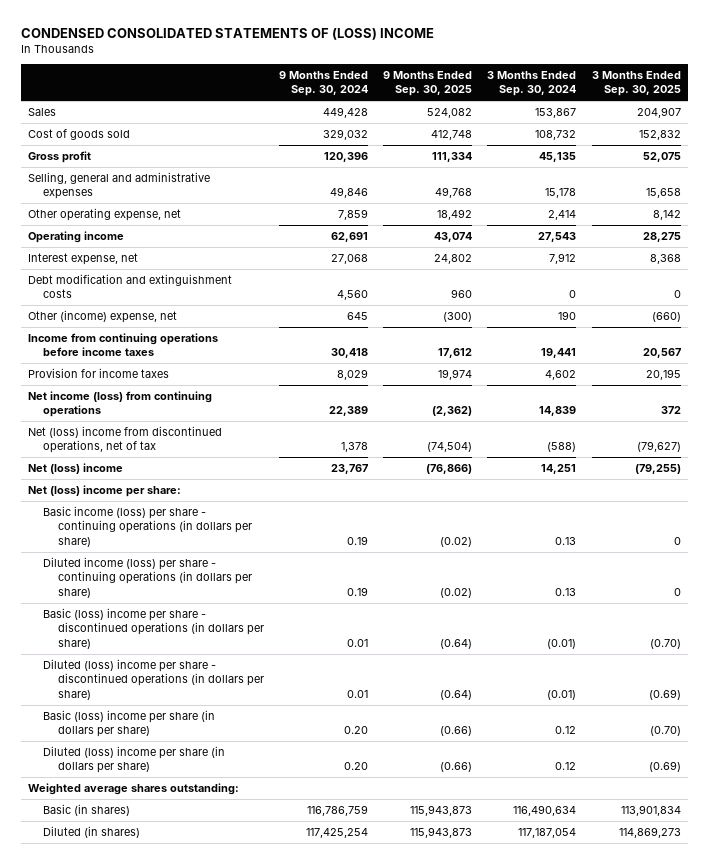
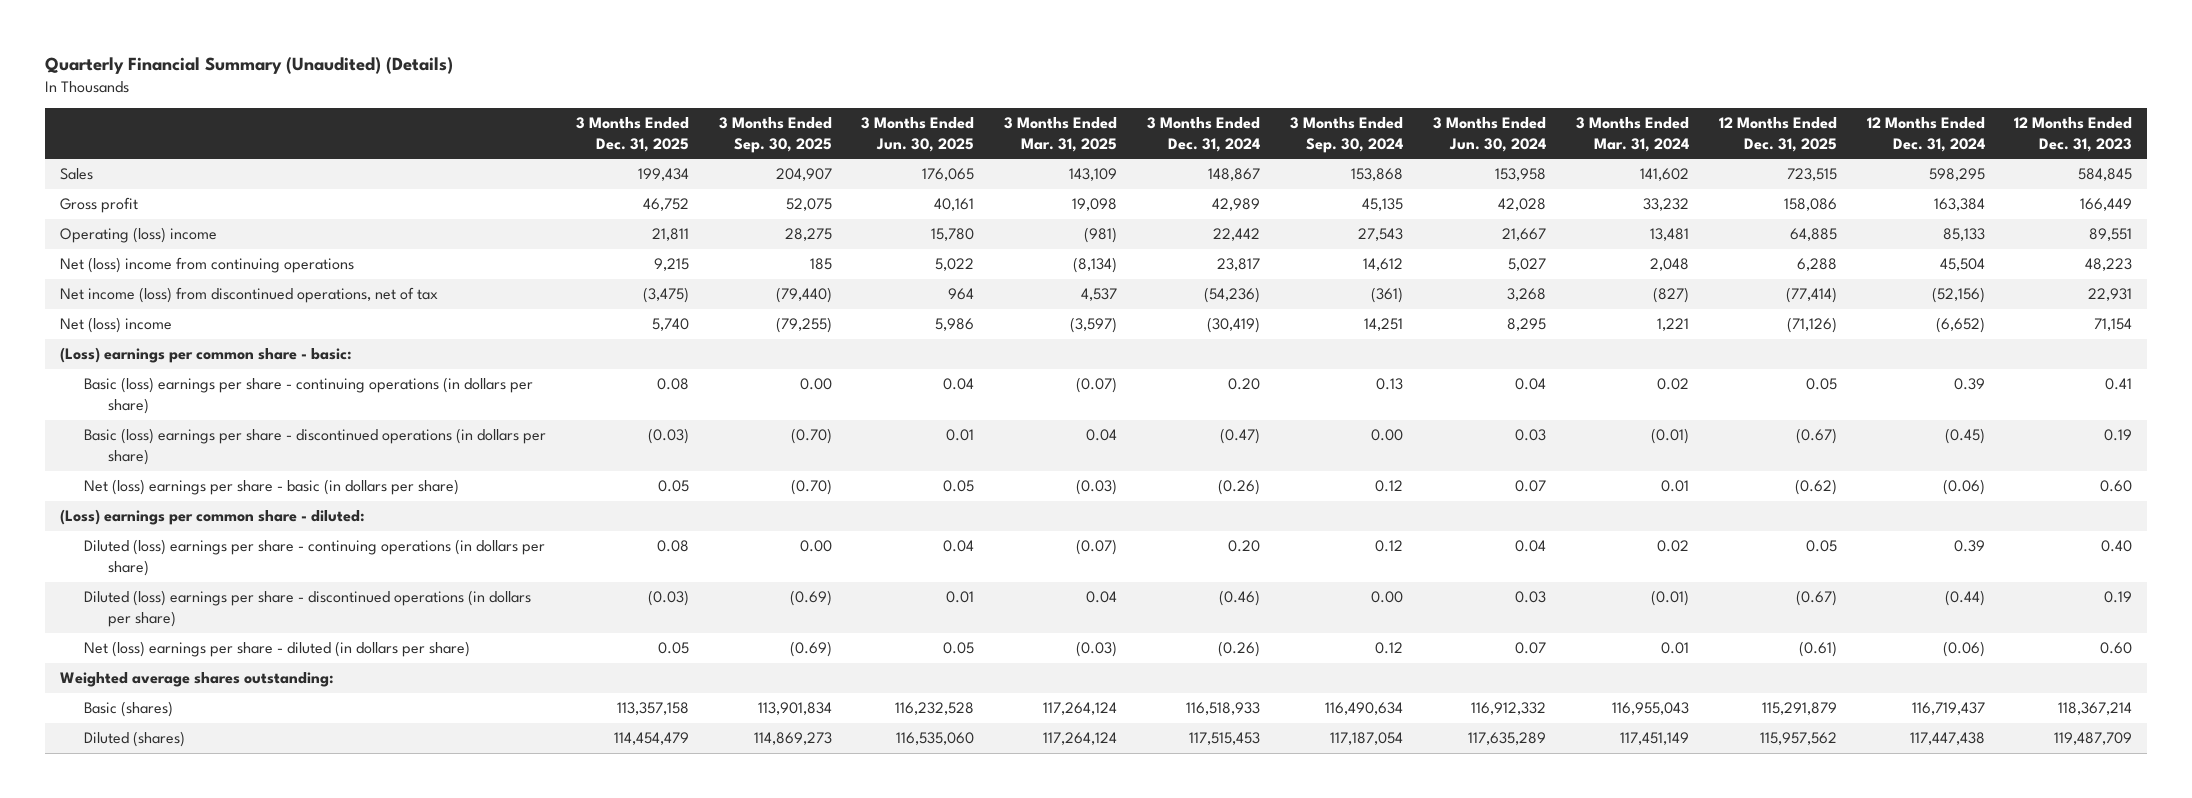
- CONDENSED CONSOLIDATED STATEMENTS OF (LOSS) INCOME
+ Quarterly Financial Summary (Unaudited) (Details)
- | 9 Months Ended Sep. 30, 2024 | 9 Months Ended Sep. 30, 2025 | 3 Months Ended Sep. 30, 2024 | 3 Months Ended Sep. 30, 2025
+ | 3 Months Ended Dec. 31, 2025 | 3 Months Ended Sep. 30, 2025 | 3 Months Ended Jun. 30, 2025 | 3 Months Ended Mar. 31, 2025 | 3 Months Ended Dec. 31, 2024 | 3 Months Ended Sep. 30, 2024 | 3 Months Ended Jun. 30, 2024 | 3 Months Ended Mar. 31, 2024 | 12 Months Ended Dec. 31, 2025 | 12 Months Ended Dec. 31, 2024 | 12 Months Ended Dec. 31, 2023
- Sales | 449,428 | 524,082 | 153,867 | 204,907
- Cost of goods sold | 329,032 | 412,748 | 108,732 | 152,832
+ Sales | 199,434 | 204,907 | 176,065 | 143,109 | 148,867 | 153,868 | 153,958 | 141,602 | 723,515 | 598,295 | 584,845
- Selling, general and administrative expenses | 49,846 | 49,768 | 15,178 | 15,658
- Other operating expense, net | 7,859 | 18,492 | 2,414 | 8,142
- Operating income | 62,691 | 43,074 | 27,543 | 28,275
- Interest expense, net | 27,068 | 24,802 | 7,912 | 8,368
- Debt modification and extinguishment costs | 4,560 | 960 | 0 | 0
- Other (income) expense, net | 645 | (300) | 190 | (660)
- Income from continuing operations before income taxes | 30,418 | 17,612 | 19,441 | 20,567
- Provision for income taxes | 8,029 | 19,974 | 4,602 | 20,195
- Net income (loss) from continuing operations | 22,389 | (2,362) | 14,839 | 372
- Net (loss) income from discontinued operations, net of tax | 1,378 | (74,504) | (588) | (79,627)
+ Operating (loss) income | 21,811 | 28,275 | 15,780 | (981) | 22,442 | 27,543 | 21,667 | 13,481 | 64,885 | 85,133 | 89,551
+ Net (loss) income from continuing operations | 9,215 | 185 | 5,022 | (8,134) | 23,817 | 14,612 | 5,027 | 2,048 | 6,288 | 45,504 | 48,223
+ Net income (loss) from discontinued operations, net of tax | (3,475) | (79,440) | 964 | 4,537 | (54,236) | (361) | 3,268 | (827) | (77,414) | (52,156) | 22,931
- Net (loss) income per share:
- Basic income (loss) per share - continuing operations (in dollars per share) | 0.19 | (0.02) | 0.13 | 0
- Diluted income (loss) per share - continuing operations (in dollars per share) | 0.19 | (0.02) | 0.13 | 0
- Basic (loss) income per share - discontinued operations (in dollars per share) | 0.01 | (0.64) | (0.01) | (0.70)
- Diluted (loss) income per share - discontinued operations (in dollars per share) | 0.01 | (0.64) | (0.01) | (0.69)
- Basic (loss) income per share (in dollars per share) | 0.20 | (0.66) | 0.12 | (0.70)
- Diluted (loss) income per share (in dollars per share) | 0.20 | (0.66) | 0.12 | (0.69)
+ (Loss) earnings per common share - basic:
+ Basic (loss) earnings per share - continuing operations (in dollars per share) | 0.08 | 0.00 | 0.04 | (0.07) | 0.20 | 0.13 | 0.04 | 0.02 | 0.05 | 0.39 | 0.41
+ Basic (loss) earnings per share - discontinued operations (in dollars per share) | (0.03) | (0.70) | 0.01 | 0.04 | (0.47) | 0.00 | 0.03 | (0.01) | (0.67) | (0.45) | 0.19
+ Net (loss) earnings per share - basic (in dollars per share) | 0.05 | (0.70) | 0.05 | (0.03) | (0.26) | 0.12 | 0.07 | 0.01 | (0.62) | (0.06) | 0.60
+ (Loss) earnings per common share - diluted:
+ Diluted (loss) earnings per share - continuing operations (in dollars per share) | 0.08 | 0.00 | 0.04 | (0.07) | 0.20 | 0.12 | 0.04 | 0.02 | 0.05 | 0.39 | 0.40
+ Diluted (loss) earnings per share - discontinued operations (in dollars per share) | (0.03) | (0.69) | 0.01 | 0.04 | (0.46) | 0.00 | 0.03 | (0.01) | (0.67) | (0.44) | 0.19
+ Net (loss) earnings per share - diluted (in dollars per share) | 0.05 | (0.69) | 0.05 | (0.03) | (0.26) | 0.12 | 0.07 | 0.01 | (0.61) | (0.06) | 0.60
- Basic (in shares) | 116,786,759 | 115,943,873 | 116,490,634 | 113,901,834
- Diluted (in shares) | 117,425,254 | 115,943,873 | 117,187,054 | 114,869,273
+ Basic (shares) | 113,357,158 | 113,901,834 | 116,232,528 | 117,264,124 | 116,518,933 | 116,490,634 | 116,912,332 | 116,955,043 | 115,291,879 | 116,719,437 | 118,367,214
+ Diluted (shares) | 114,454,479 | 114,869,273 | 116,535,060 | 117,264,124 | 117,515,453 | 117,187,054 | 117,635,289 | 117,451,149 | 115,957,562 | 117,447,438 | 119,487,709

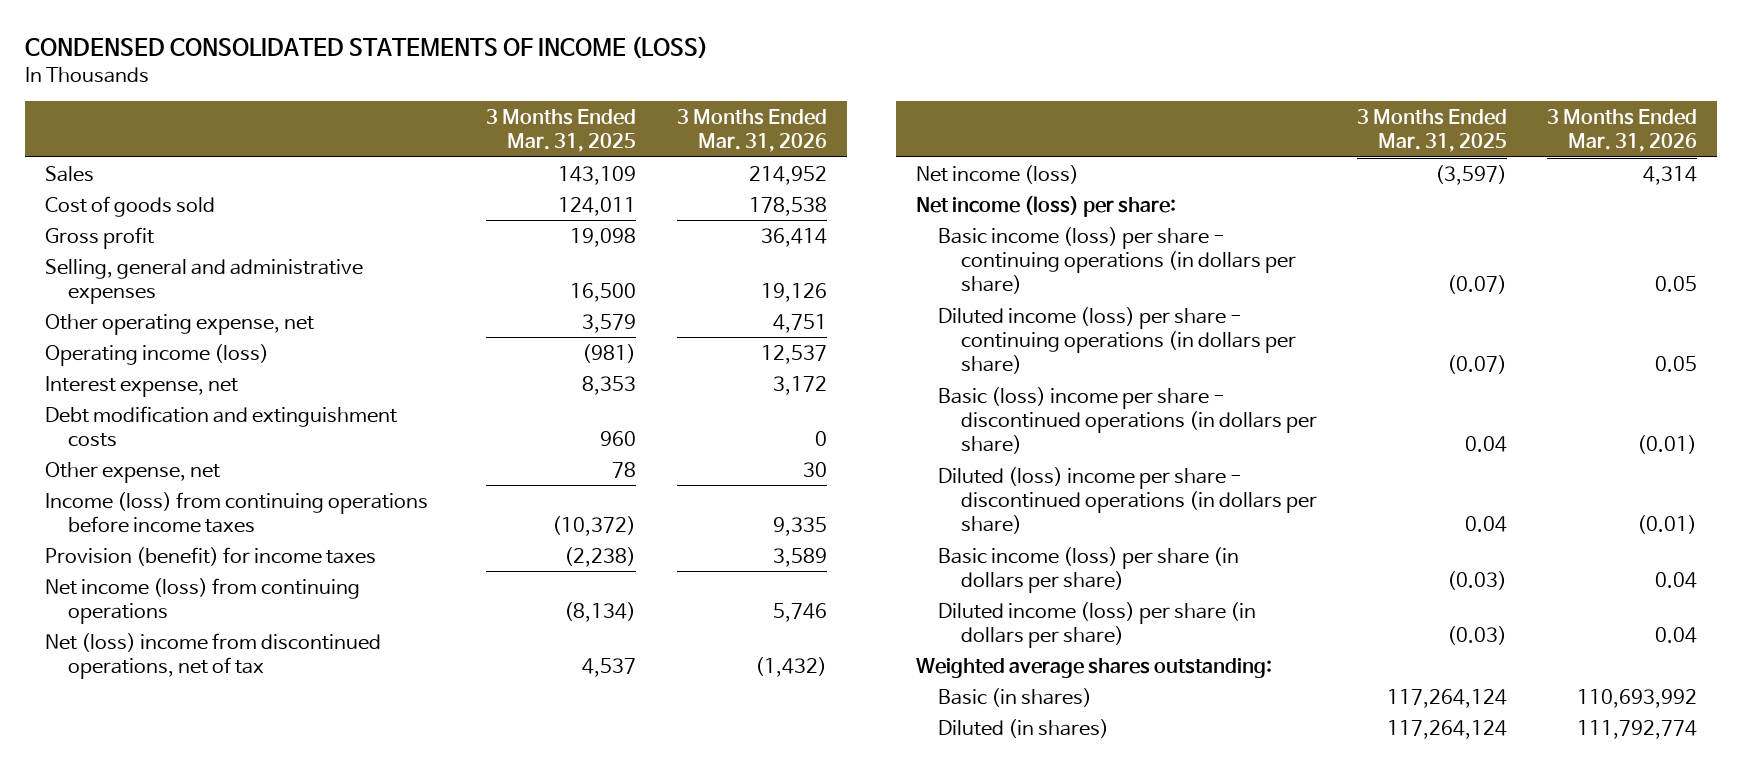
- Quarterly Financial Summary (Unaudited) (Details)
+ CONDENSED CONSOLIDATED STATEMENTS OF INCOME (LOSS)
- | 3 Months Ended Dec. 31, 2025 | 3 Months Ended Sep. 30, 2025 | 3 Months Ended Jun. 30, 2025 | 3 Months Ended Mar. 31, 2025 | 3 Months Ended Dec. 31, 2024 | 3 Months Ended Sep. 30, 2024 | 3 Months Ended Jun. 30, 2024 | 3 Months Ended Mar. 31, 2024 | 12 Months Ended Dec. 31, 2025 | 12 Months Ended Dec. 31, 2024 | 12 Months Ended Dec. 31, 2023
+ | 3 Months Ended Mar. 31, 2025 | 3 Months Ended Mar. 31, 2026
+ Cost of goods sold | 124,011 | 178,538
- Operating (loss) income | 21,811 | 28,275 | 15,780 | (981) | 22,442 | 27,543 | 21,667 | 13,481 | 64,885 | 85,133 | 89,551
- Net (loss) income from continuing operations | 9,215 | 185 | 5,022 | (8,134) | 23,817 | 14,612 | 5,027 | 2,048 | 6,288 | 45,504 | 48,223
- Net income (loss) from discontinued operations, net of tax | (3,475) | (79,440) | 964 | 4,537 | (54,236) | (361) | 3,268 | (827) | (77,414) | (52,156) | 22,931
- Net (loss) income | 5,740 | (79,255) | 5,986 | (3,597) | (30,419) | 14,251 | 8,295 | 1,221 | (71,126) | (6,652) | 71,154
- (Loss) earnings per common share - basic:
- Basic (loss) earnings per share - continuing operations (in dollars per share) | 0.08 | 0.00 | 0.04 | (0.07) | 0.20 | 0.13 | 0.04 | 0.02 | 0.05 | 0.39 | 0.41
- Basic (loss) earnings per share - discontinued operations (in dollars per share) | (0.03) | (0.70) | 0.01 | 0.04 | (0.47) | 0.00 | 0.03 | (0.01) | (0.67) | (0.45) | 0.19
- Net (loss) earnings per share - basic (in dollars per share) | 0.05 | (0.70) | 0.05 | (0.03) | (0.26) | 0.12 | 0.07 | 0.01 | (0.62) | (0.06) | 0.60
- (Loss) earnings per common share - diluted:
- Diluted (loss) earnings per share - continuing operations (in dollars per share) | 0.08 | 0.00 | 0.04 | (0.07) | 0.20 | 0.12 | 0.04 | 0.02 | 0.05 | 0.39 | 0.40
- Diluted (loss) earnings per share - discontinued operations (in dollars per share) | (0.03) | (0.69) | 0.01 | 0.04 | (0.46) | 0.00 | 0.03 | (0.01) | (0.67) | (0.44) | 0.19
- Net (loss) earnings per share - diluted (in dollars per share) | 0.05 | (0.69) | 0.05 | (0.03) | (0.26) | 0.12 | 0.07 | 0.01 | (0.61) | (0.06) | 0.60
+ Selling, general and administrative expenses | 16,500 | 19,126
+ Other operating expense, net | 3,579 | 4,751
+ Operating income (loss) | (981) | 12,537
+ Interest expense, net | 8,353 | 3,172
+ Debt modification and extinguishment costs | 960 | 0
+ Other expense, net | 78 | 30
+ Income (loss) from continuing operations before income taxes | (10,372) | 9,335
+ Provision (benefit) for income taxes | (2,238) | 3,589
+ Net income (loss) from continuing operations | (8,134) | 5,746
+ Net (loss) income from discontinued operations, net of tax | 4,537 | (1,432)
+ Net income (loss) | (3,597) | 4,314
+ Net income (loss) per share:
+ Basic income (loss) per share - continuing operations (in dollars per share) | (0.07) | 0.05
+ Diluted income (loss) per share - continuing operations (in dollars per share) | (0.07) | 0.05
+ Basic (loss) income per share - discontinued operations (in dollars per share) | 0.04 | (0.01)
+ Diluted (loss) income per share - discontinued operations (in dollars per share) | 0.04 | (0.01)
+ Basic income (loss) per share (in dollars per share) | (0.03) | 0.04
+ Diluted income (loss) per share (in dollars per share) | (0.03) | 0.04
- Basic (shares) | 113,357,158 | 113,901,834 | 116,232,528 | 117,264,124 | 116,518,933 | 116,490,634 | 116,912,332 | 116,955,043 | 115,291,879 | 116,719,437 | 118,367,214
- Diluted (shares) | 114,454,479 | 114,869,273 | 116,535,060 | 117,264,124 | 117,515,453 | 117,187,054 | 117,635,289 | 117,451,149 | 115,957,562 | 117,447,438 | 119,487,709
+ Basic (in shares) | 117,264,124 | 110,693,992
+ Diluted (in shares) | 117,264,124 | 111,792,774

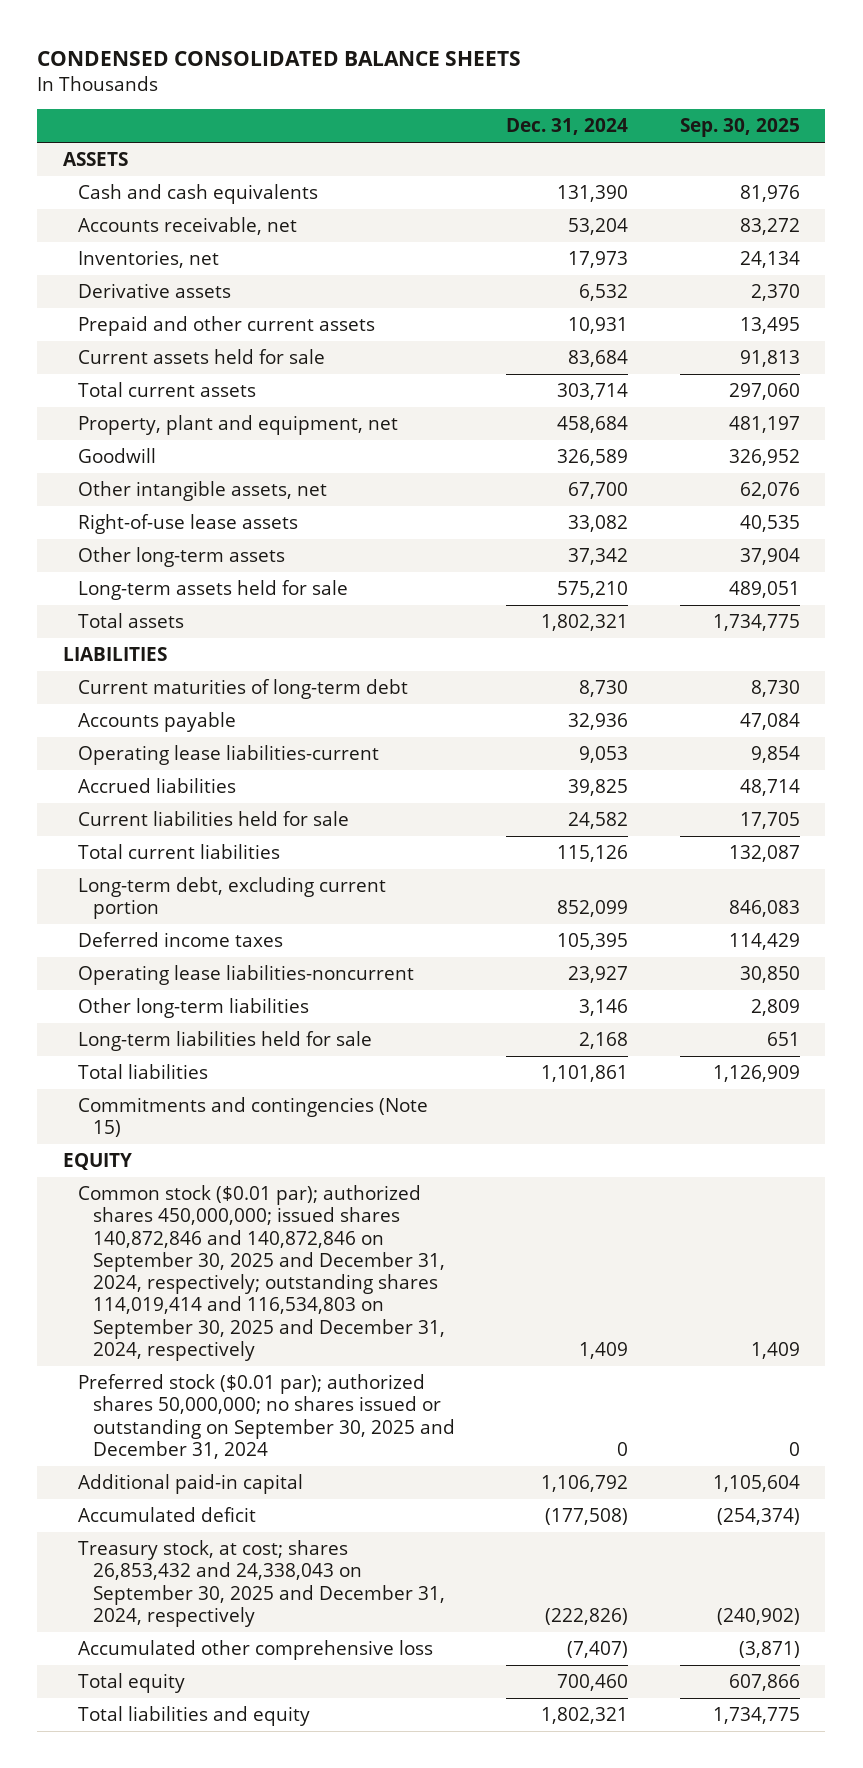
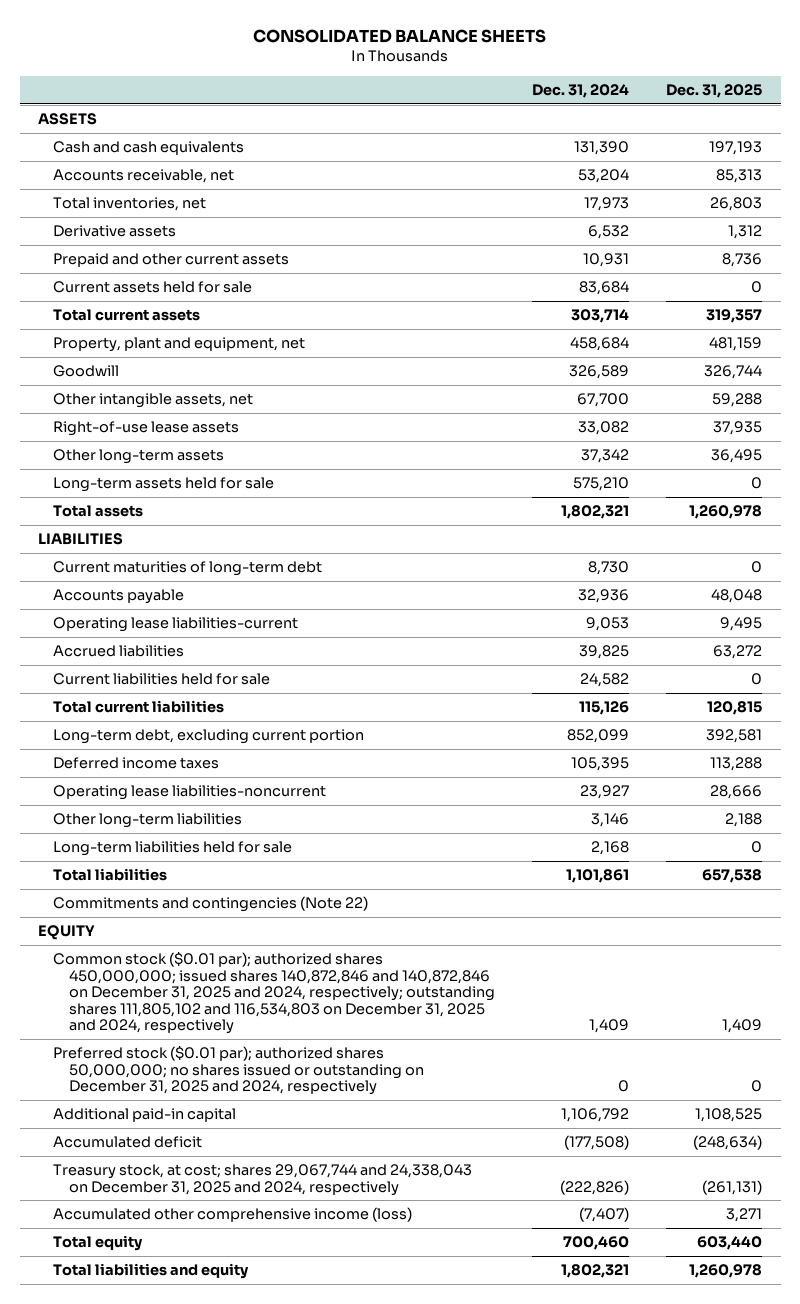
- CONDENSED CONSOLIDATED BALANCE SHEETS
+ CONSOLIDATED BALANCE SHEETS
- | Dec. 31, 2024 | Sep. 30, 2025
+ | Dec. 31, 2024 | Dec. 31, 2025
- Inventories, net | 17,973 | 24,134
+ Total inventories, net | 17,973 | 26,803
- Commitments and contingencies (Note 15)
+ Commitments and contingencies (Note 22)
- Common stock ($0.01 par); authorized shares 450,000,000; issued shares 140,872,846 and 140,872,846 on September 30, 2025 and December 31, 2024, respectively; outstanding shares 114,019,414 and 116,534,803 on September 30, 2025 and December 31, 2024, respectively | 1,409 | 1,409
- Preferred stock ($0.01 par); authorized shares 50,000,000; no shares issued or outstanding on September 30, 2025 and December 31, 2024 | 0 | 0
+ Common stock ($0.01 par); authorized shares 450,000,000; issued shares 140,872,846 and 140,872,846 on December 31, 2025 and 2024, respectively; outstanding shares 111,805,102 and 116,534,803 on December 31, 2025 and 2024, respectively | 1,409 | 1,409
+ Preferred stock ($0.01 par); authorized shares 50,000,000; no shares issued or outstanding on December 31, 2025 and 2024, respectively | 0 | 0
- Treasury stock, at cost; shares 26,853,432 and 24,338,043 on September 30, 2025 and December 31, 2024, respectively | (222,826) | (240,902)
- Accumulated other comprehensive loss | (7,407) | (3,871)
+ Treasury stock, at cost; shares 29,067,744 and 24,338,043 on December 31, 2025 and 2024, respectively | (222,826) | (261,131)
+ Accumulated other comprehensive income (loss) | (7,407) | 3,271

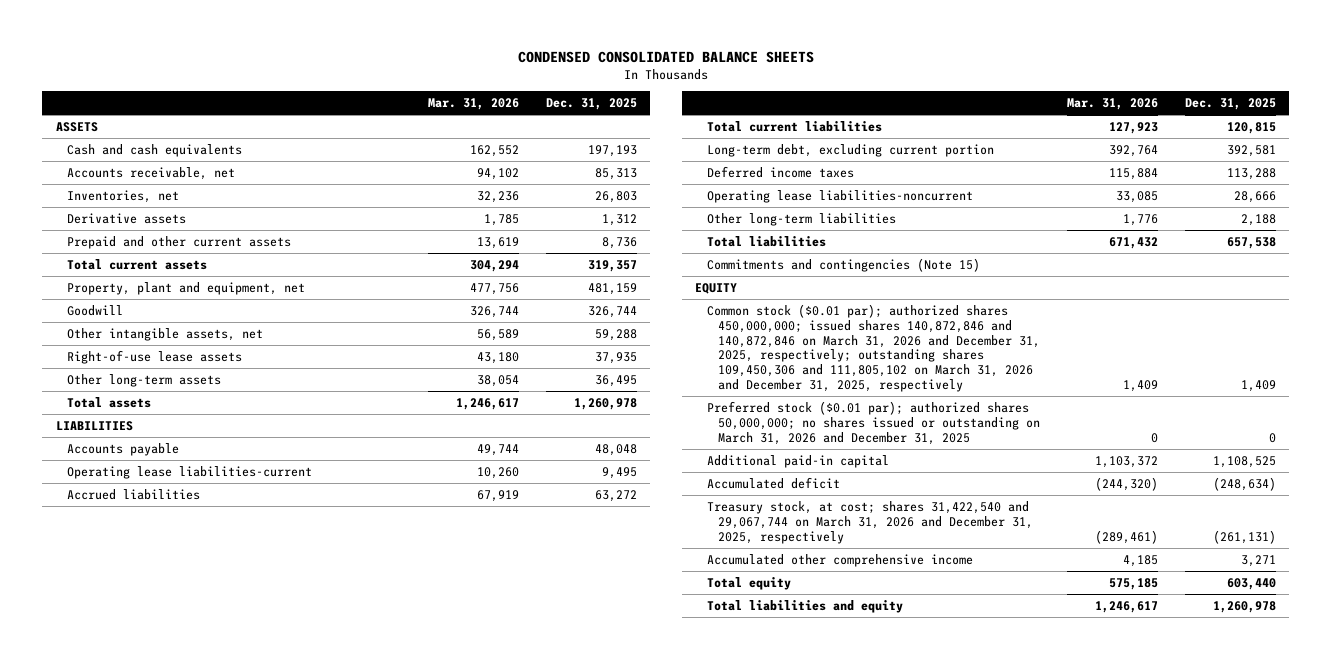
- CONSOLIDATED BALANCE SHEETS
+ CONDENSED CONSOLIDATED BALANCE SHEETS
- | Dec. 31, 2024 | Dec. 31, 2025
+ | Mar. 31, 2026 | Dec. 31, 2025
- Total inventories, net | 17,973 | 26,803
+ Inventories, net | 32,236 | 26,803
- Current assets held for sale | 83,684 | 0
- Long-term assets held for sale | 575,210 | 0
- Current maturities of long-term debt | 8,730 | 0
- Current liabilities held for sale | 24,582 | 0
- Long-term liabilities held for sale | 2,168 | 0
- Commitments and contingencies (Note 22)
+ Commitments and contingencies (Note 15)
- Common stock ($0.01 par); authorized shares 450,000,000; issued shares 140,872,846 and 140,872,846 on December 31, 2025 and 2024, respectively; outstanding shares 111,805,102 and 116,534,803 on December 31, 2025 and 2024, respectively | 1,409 | 1,409
- Preferred stock ($0.01 par); authorized shares 50,000,000; no shares issued or outstanding on December 31, 2025 and 2024, respectively | 0 | 0
+ Common stock ($0.01 par); authorized shares 450,000,000; issued shares 140,872,846 and 140,872,846 on March 31, 2026 and December 31, 2025, respectively; outstanding shares 109,450,306 and 111,805,102 on March 31, 2026 and December 31, 2025, respectively | 1,409 | 1,409
+ Preferred stock ($0.01 par); authorized shares 50,000,000; no shares issued or outstanding on March 31, 2026 and December 31, 2025 | 0 | 0
- Treasury stock, at cost; shares 29,067,744 and 24,338,043 on December 31, 2025 and 2024, respectively | (222,826) | (261,131)
- Accumulated other comprehensive income (loss) | (7,407) | 3,271
+ Treasury stock, at cost; shares 31,422,540 and 29,067,744 on March 31, 2026 and December 31, 2025, respectively | (289,461) | (261,131)
+ Accumulated other comprehensive income | 4,185 | 3,271

